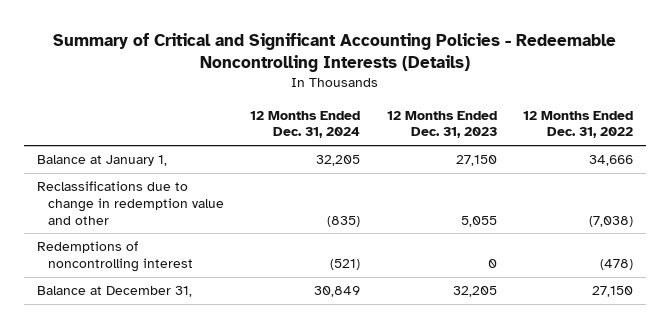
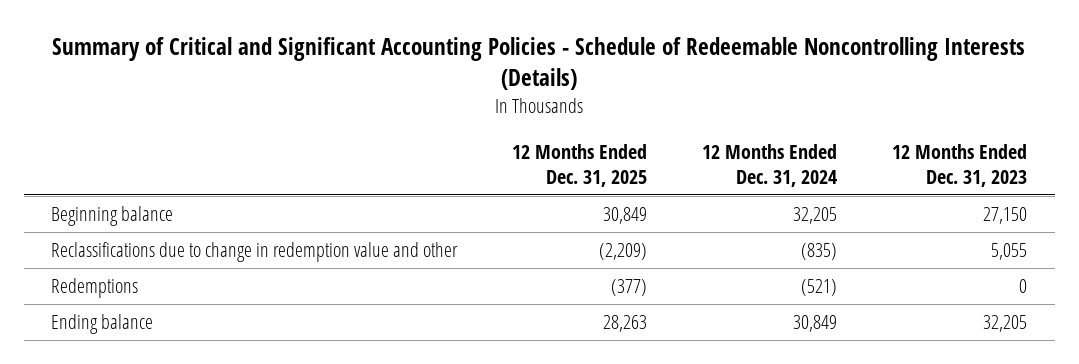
- Summary of Critical and Significant Accounting Policies - Redeemable Noncontrolling Interests (Details)
+ Summary of Critical and Significant Accounting Policies - Schedule of Redeemable Noncontrolling Interests (Details)
- | 12 Months Ended Dec. 31, 2024 | 12 Months Ended Dec. 31, 2023 | 12 Months Ended Dec. 31, 2022
+ | 12 Months Ended Dec. 31, 2025 | 12 Months Ended Dec. 31, 2024 | 12 Months Ended Dec. 31, 2023
- Balance at January 1, | 32,205 | 27,150 | 34,666
+ Beginning balance | 30,849 | 32,205 | 27,150
- Redemptions of noncontrolling interest | (521) | 0 | (478)
- Balance at December 31, | 30,849 | 32,205 | 27,150
+ Redemptions | (377) | (521) | 0
+ Ending balance | 28,263 | 30,849 | 32,205

